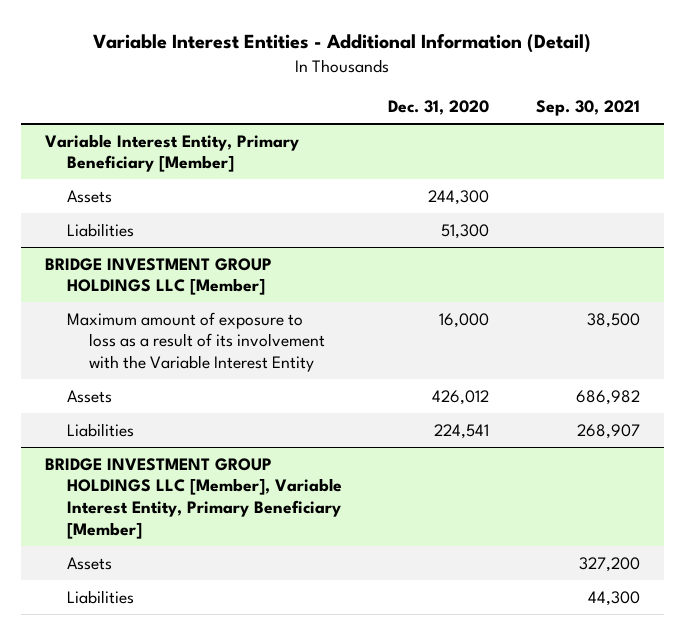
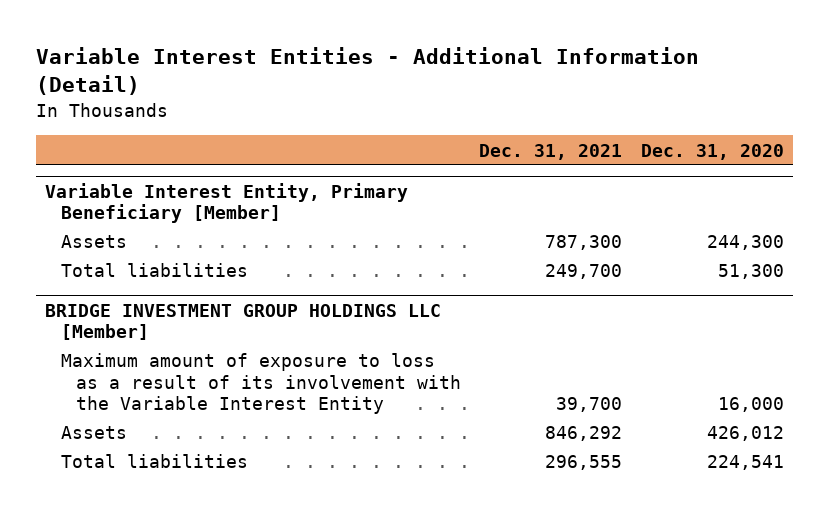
- | Dec. 31, 2020 | Sep. 30, 2021
+ | Dec. 31, 2021 | Dec. 31, 2020
@ Variable Interest Entity, Primary Beneficiary [Member]
- Liabilities | 51,300 |
+ Total liabilities | 249,700 | 51,300
@ BRIDGE INVESTMENT GROUP HOLDINGS LLC [Member]
- Liabilities | 224,541 | 268,907
- BRIDGE INVESTMENT GROUP HOLDINGS LLC [Member], Variable Interest Entity, Primary Beneficiary [Member]
- Assets | | 327,200
- Liabilities | | 44,300
@ BRIDGE INVESTMENT GROUP HOLDINGS LLC [Member]
+ Total liabilities | 296,555 | 224,541

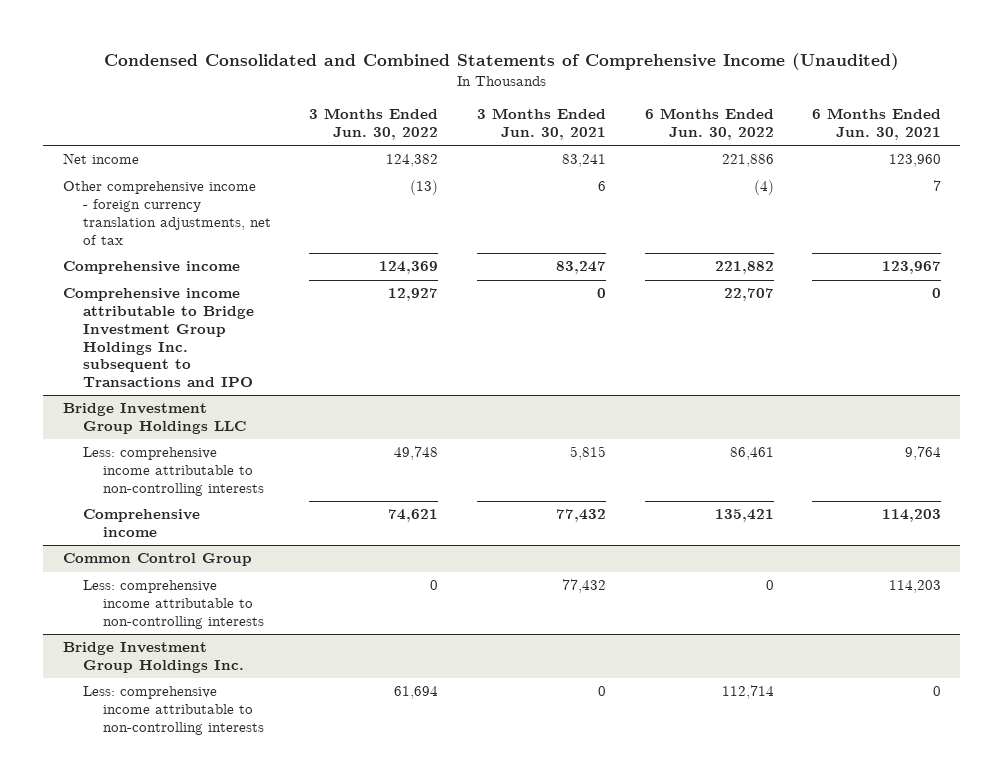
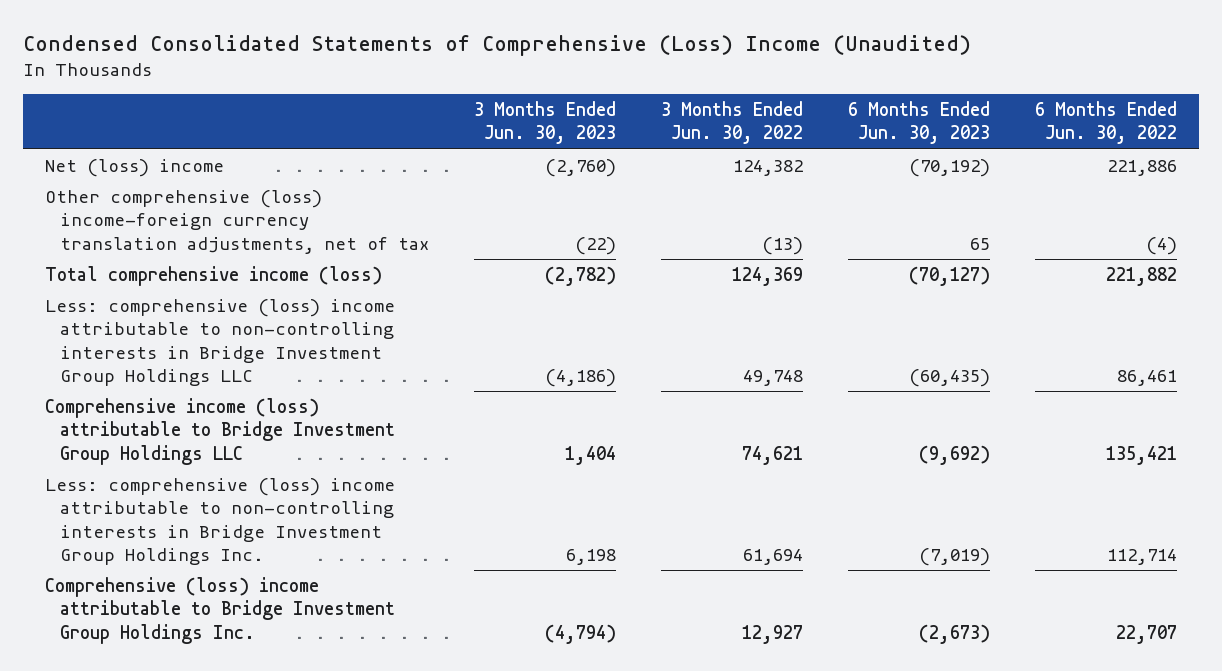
- Condensed Consolidated and Combined Statements of Comprehensive Income (Unaudited)
+ Condensed Consolidated Statements of Comprehensive (Loss) Income (Unaudited)
- | 3 Months Ended Jun. 30, 2022 | 3 Months Ended Jun. 30, 2021 | 6 Months Ended Jun. 30, 2022 | 6 Months Ended Jun. 30, 2021
+ | 3 Months Ended Jun. 30, 2023 | 3 Months Ended Jun. 30, 2022 | 6 Months Ended Jun. 30, 2023 | 6 Months Ended Jun. 30, 2022
- Net income | 124,382 | 83,241 | 221,886 | 123,960
- Other comprehensive income - foreign currency translation adjustments, net of tax | (13) | 6 | (4) | 7
- Comprehensive income | 124,369 | 83,247 | 221,882 | 123,967
- Comprehensive income attributable to Bridge Investment Group Holdings Inc. subsequent to Transactions and IPO | 12,927 | 0 | 22,707 | 0
- Bridge Investment Group Holdings LLC
- Less: comprehensive income attributable to non-controlling interests | 49,748 | 5,815 | 86,461 | 9,764
- Comprehensive income | 74,621 | 77,432 | 135,421 | 114,203
- Common Control Group
- Less: comprehensive income attributable to non-controlling interests | 0 | 77,432 | 0 | 114,203
- Bridge Investment Group Holdings Inc.
- Less: comprehensive income attributable to non-controlling interests | 61,694 | 0 | 112,714 | 0
+ Net (loss) income | (2,760) | 124,382 | (70,192) | 221,886
+ Other comprehensive (loss) income-foreign currency translation adjustments, net of tax | (22) | (13) | 65 | (4)
+ Total comprehensive income (loss) | (2,782) | 124,369 | (70,127) | 221,882
+ Less: comprehensive (loss) income attributable to non-controlling interests in Bridge Investment Group Holdings LLC | (4,186) | 49,748 | (60,435) | 86,461
+ Comprehensive income (loss) attributable to Bridge Investment Group Holdings LLC | 1,404 | 74,621 | (9,692) | 135,421
+ Less: comprehensive (loss) income attributable to non-controlling interests in Bridge Investment Group Holdings Inc. | 6,198 | 61,694 | (7,019) | 112,714
+ Comprehensive (loss) income attributable to Bridge Investment Group Holdings Inc. | (4,794) | 12,927 | (2,673) | 22,707

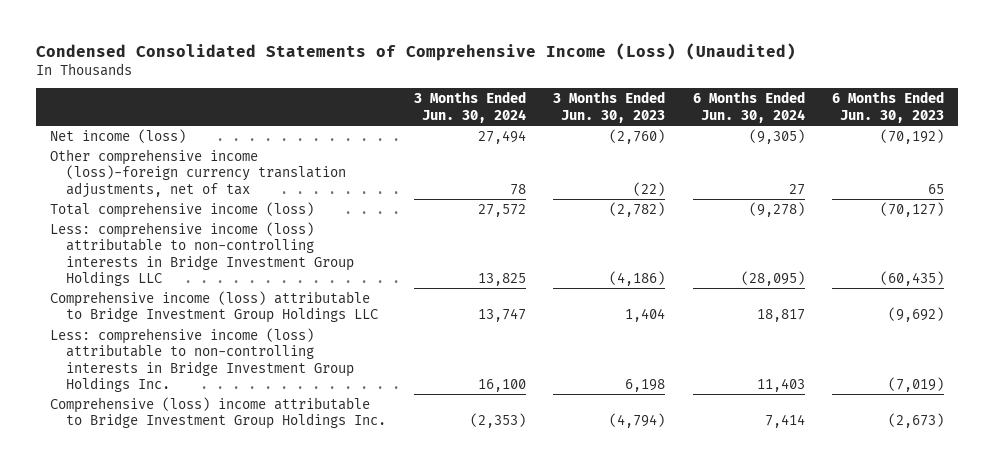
- Condensed Consolidated Statements of Comprehensive (Loss) Income (Unaudited)
+ Condensed Consolidated Statements of Comprehensive Income (Loss) (Unaudited)
- | 3 Months Ended Jun. 30, 2023 | 3 Months Ended Jun. 30, 2022 | 6 Months Ended Jun. 30, 2023 | 6 Months Ended Jun. 30, 2022
+ | 3 Months Ended Jun. 30, 2024 | 3 Months Ended Jun. 30, 2023 | 6 Months Ended Jun. 30, 2024 | 6 Months Ended Jun. 30, 2023
- Net (loss) income | (2,760) | 124,382 | (70,192) | 221,886
- Other comprehensive (loss) income-foreign currency translation adjustments, net of tax | (22) | (13) | 65 | (4)
+ Net income (loss) | 27,494 | (2,760) | (9,305) | (70,192)
+ Other comprehensive income (loss)-foreign currency translation adjustments, net of tax | 78 | (22) | 27 | 65
- Less: comprehensive (loss) income attributable to non-controlling interests in Bridge Investment Group Holdings LLC | (4,186) | 49,748 | (60,435) | 86,461
+ Less: comprehensive income (loss) attributable to non-controlling interests in Bridge Investment Group Holdings LLC | 13,825 | (4,186) | (28,095) | (60,435)
- Less: comprehensive (loss) income attributable to non-controlling interests in Bridge Investment Group Holdings Inc. | 6,198 | 61,694 | (7,019) | 112,714
+ Less: comprehensive income (loss) attributable to non-controlling interests in Bridge Investment Group Holdings Inc. | 16,100 | 6,198 | 11,403 | (7,019)

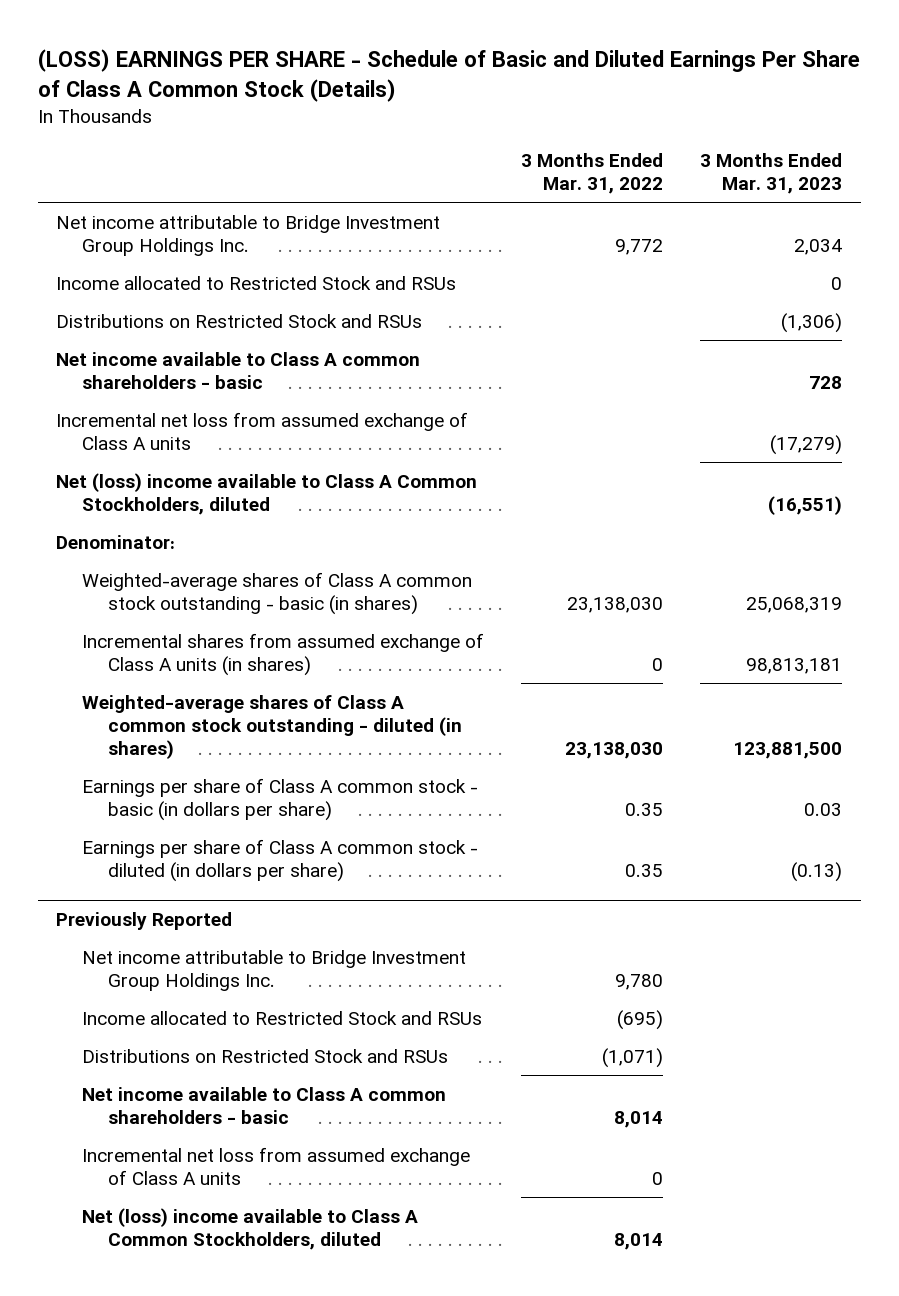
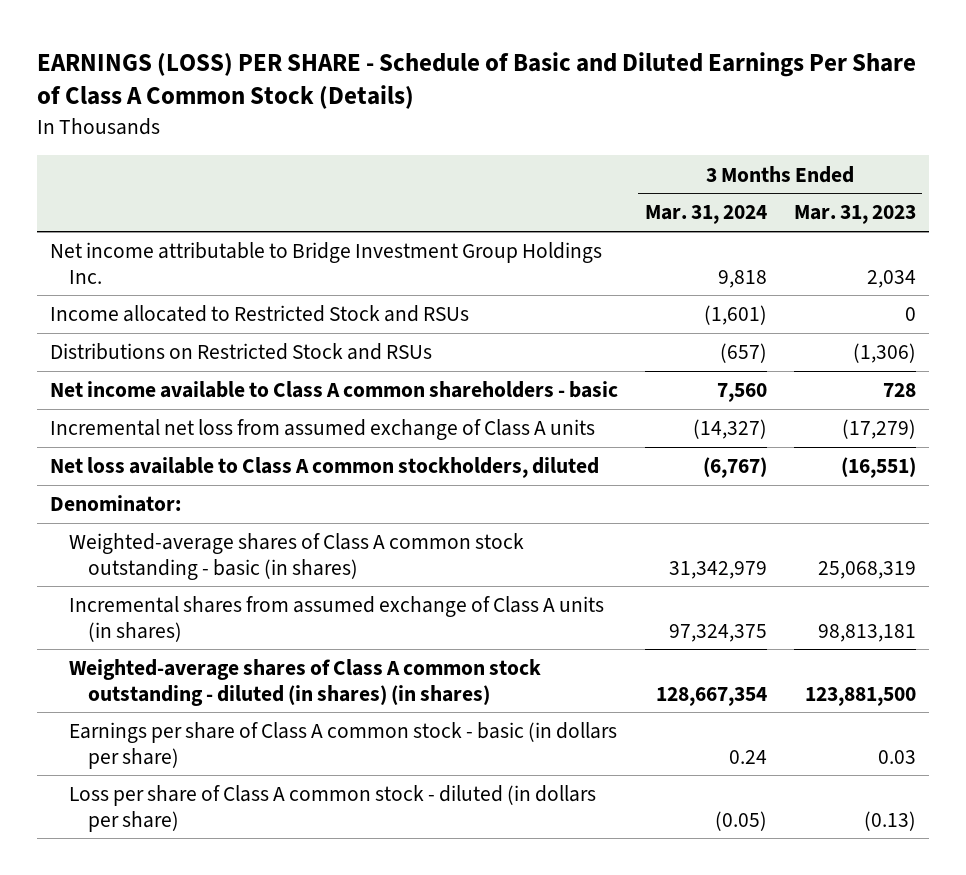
- (LOSS) EARNINGS PER SHARE - Schedule of Basic and Diluted Earnings Per Share of Class A Common Stock (Details)
+ EARNINGS (LOSS) PER SHARE - Schedule of Basic and Diluted Earnings Per Share of Class A Common Stock (Details)
- | 3 Months Ended Mar. 31, 2022 | 3 Months Ended Mar. 31, 2023
+ | 3 Months Ended Mar. 31, 2024 | 3 Months Ended Mar. 31, 2023
- Net (loss) income available to Class A Common Stockholders, diluted | | (16,551)
+ Net loss available to Class A common stockholders, diluted | (6,767) | (16,551)
- Weighted-average shares of Class A common stock outstanding - diluted (in shares) | 23,138,030 | 123,881,500
+ Weighted-average shares of Class A common stock outstanding - diluted (in shares) (in shares) | 128,667,354 | 123,881,500
- Earnings per share of Class A common stock - diluted (in dollars per share) | 0.35 | (0.13)
- Previously Reported
- Net income attributable to Bridge Investment Group Holdings Inc. | 9,780 |
- Income allocated to Restricted Stock and RSUs | (695) |
- Distributions on Restricted Stock and RSUs | (1,071) |
- Net income available to Class A common shareholders - basic | 8,014 |
- Incremental net loss from assumed exchange of Class A units | 0 |
- Net (loss) income available to Class A Common Stockholders, diluted | 8,014 |
+ Loss per share of Class A common stock - diluted (in dollars per share) | (0.05) | (0.13)

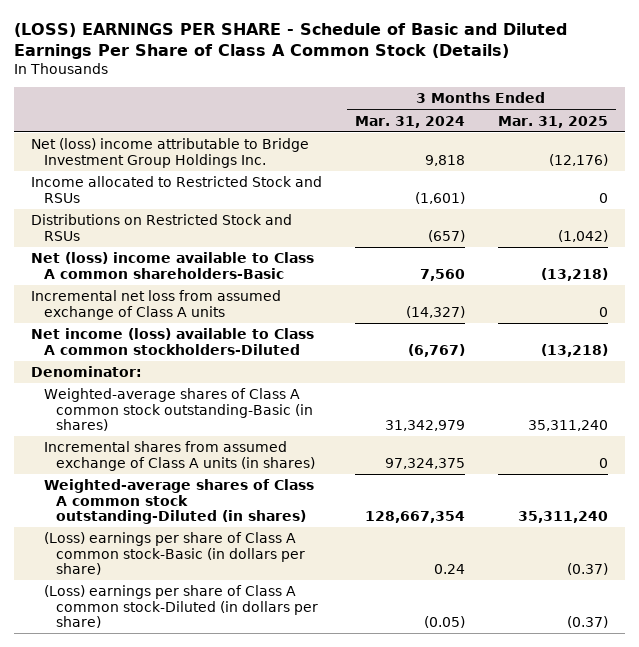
- EARNINGS (LOSS) PER SHARE - Schedule of Basic and Diluted Earnings Per Share of Class A Common Stock (Details)
+ (LOSS) EARNINGS PER SHARE - Schedule of Basic and Diluted Earnings Per Share of Class A Common Stock (Details)
- | 3 Months Ended Mar. 31, 2024 | 3 Months Ended Mar. 31, 2023
+ | 3 Months Ended Mar. 31, 2024 | 3 Months Ended Mar. 31, 2025
- Net income attributable to Bridge Investment Group Holdings Inc. | 9,818 | 2,034
+ Net (loss) income attributable to Bridge Investment Group Holdings Inc. | 9,818 | (12,176)
- Net income available to Class A common shareholders - basic | 7,560 | 728
+ Net (loss) income available to Class A common shareholders-Basic | 7,560 | (13,218)
- Net loss available to Class A common stockholders, diluted | (6,767) | (16,551)
+ Net income (loss) available to Class A common stockholders-Diluted | (6,767) | (13,218)
- Weighted-average shares of Class A common stock outstanding - basic (in shares) | 31,342,979 | 25,068,319
+ Weighted-average shares of Class A common stock outstanding-Basic (in shares) | 31,342,979 | 35,311,240
- Weighted-average shares of Class A common stock outstanding - diluted (in shares) (in shares) | 128,667,354 | 123,881,500
- Earnings per share of Class A common stock - basic (in dollars per share) | 0.24 | 0.03
- Loss per share of Class A common stock - diluted (in dollars per share) | (0.05) | (0.13)
+ Weighted-average shares of Class A common stock outstanding-Diluted (in shares) | 128,667,354 | 35,311,240
+ (Loss) earnings per share of Class A common stock-Basic (in dollars per share) | 0.24 | (0.37)
+ (Loss) earnings per share of Class A common stock-Diluted (in dollars per share) | (0.05) | (0.37)

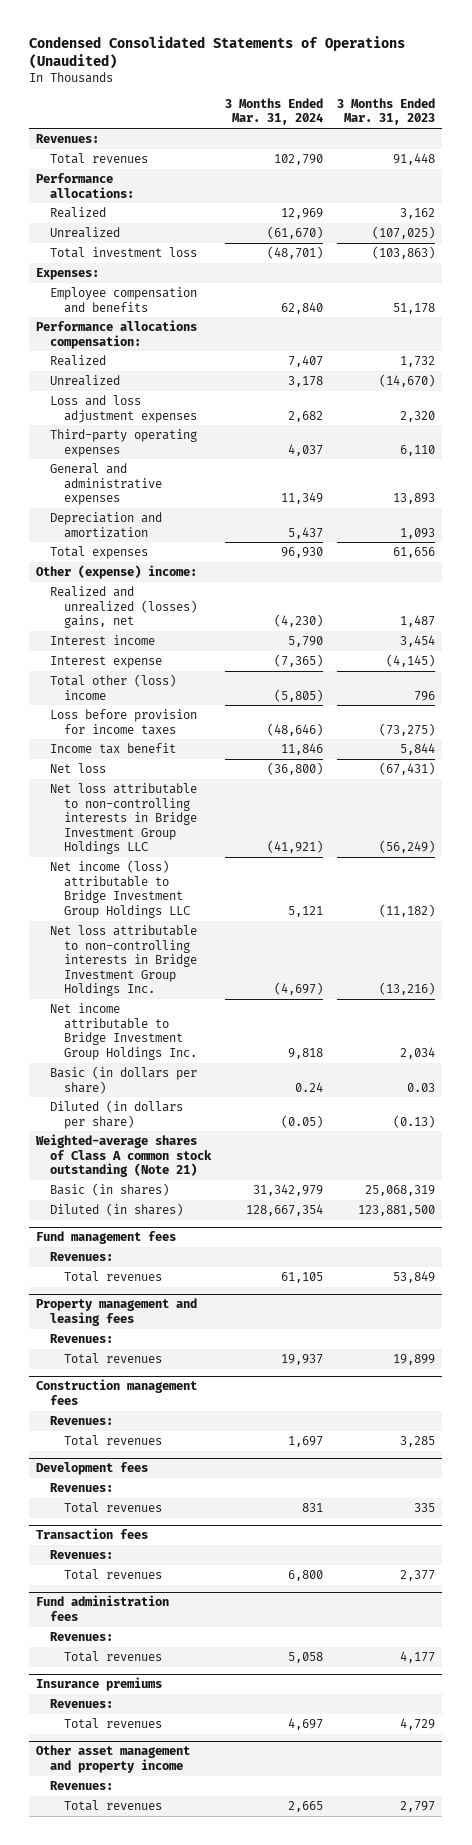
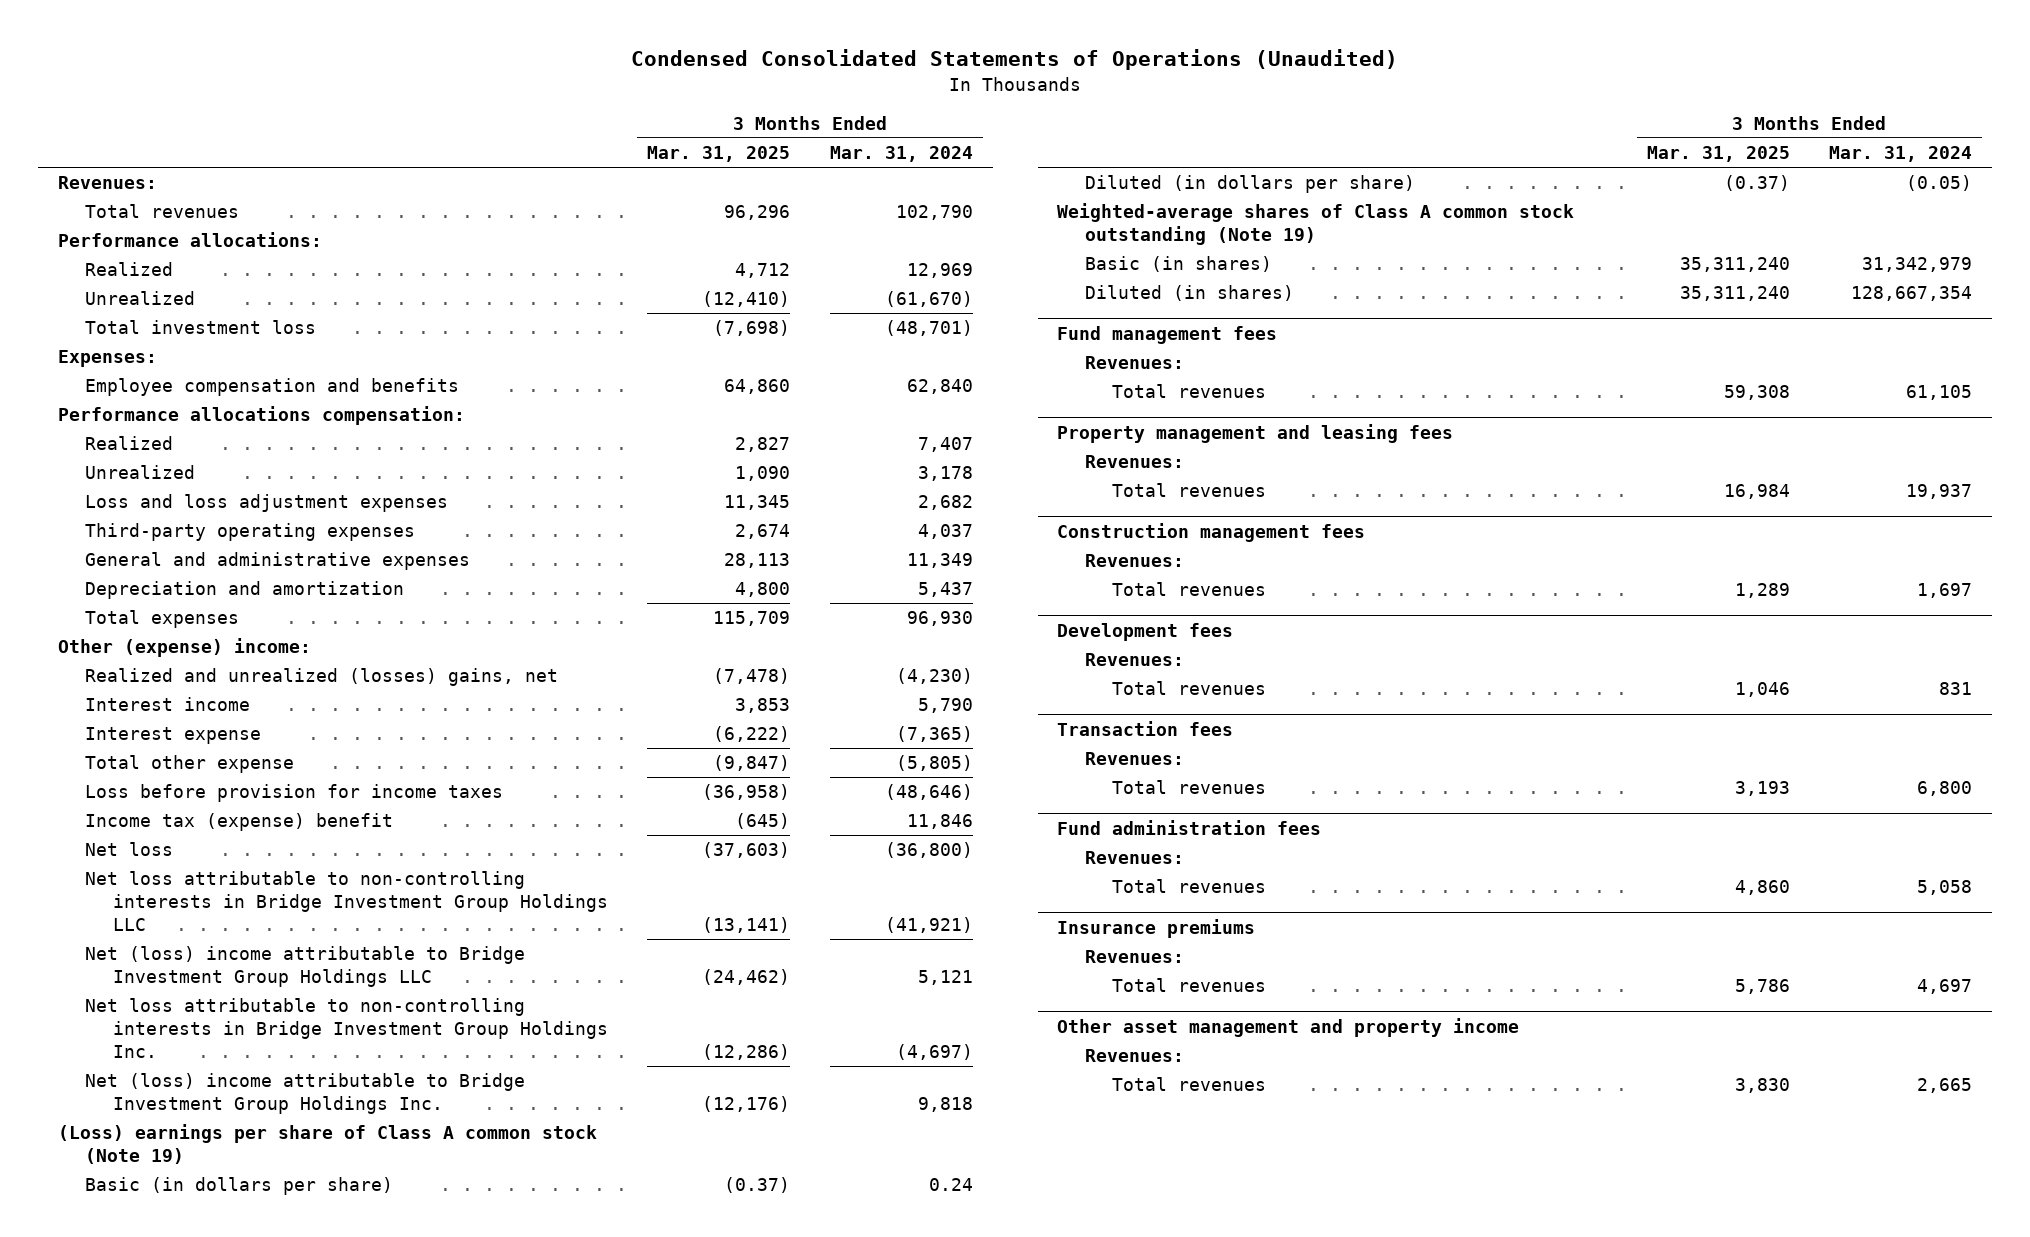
- | 3 Months Ended Mar. 31, 2024 | 3 Months Ended Mar. 31, 2023
+ | 3 Months Ended Mar. 31, 2025 | 3 Months Ended Mar. 31, 2024
- Total other (loss) income | (5,805) | 796
+ Total other expense | (9,847) | (5,805)
- Income tax benefit | 11,846 | 5,844
+ Income tax (expense) benefit | (645) | 11,846
- Net income (loss) attributable to Bridge Investment Group Holdings LLC | 5,121 | (11,182)
+ Net (loss) income attributable to Bridge Investment Group Holdings LLC | (24,462) | 5,121
- Net income attributable to Bridge Investment Group Holdings Inc. | 9,818 | 2,034
+ Net (loss) income attributable to Bridge Investment Group Holdings Inc. | (12,176) | 9,818
+ (Loss) earnings per share of Class A common stock (Note 19)
- Weighted-average shares of Class A common stock outstanding (Note 21)
+ Weighted-average shares of Class A common stock outstanding (Note 19)

